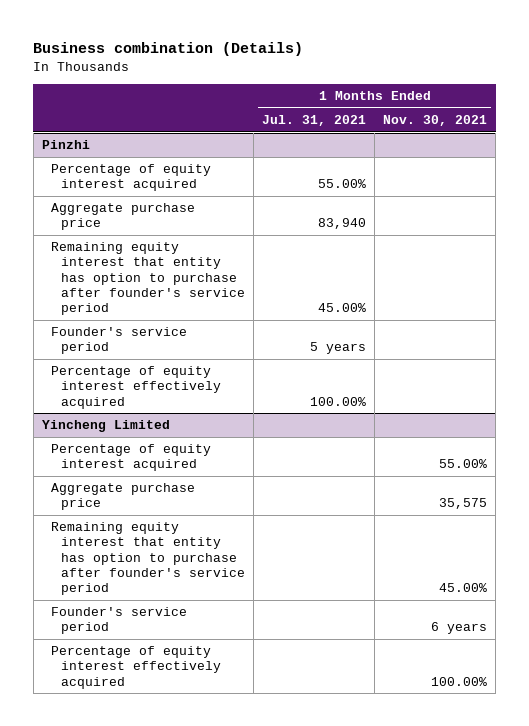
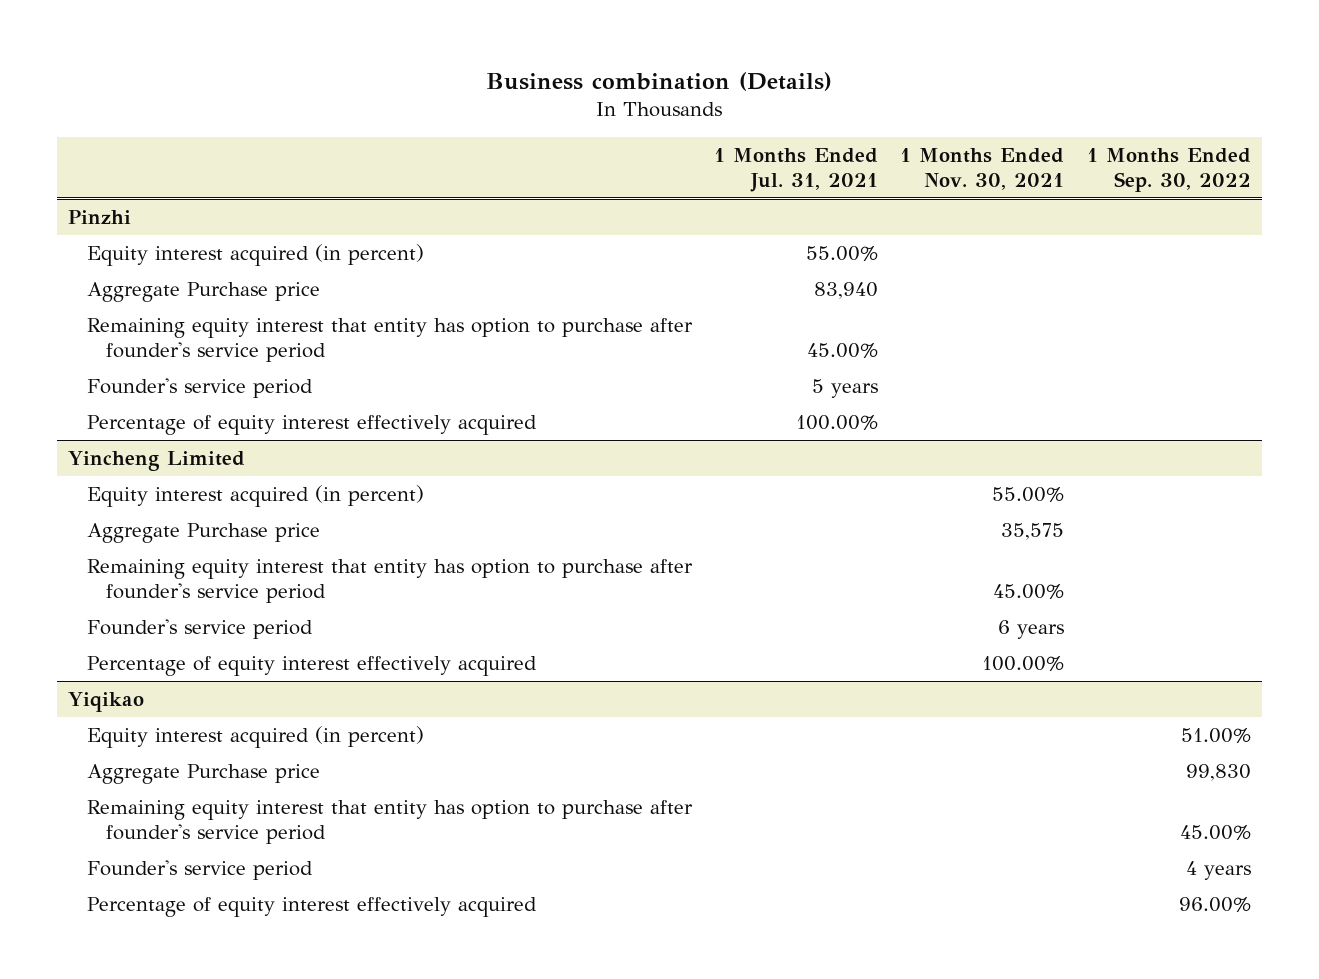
- | 1 Months Ended Jul. 31, 2021 | 1 Months Ended Nov. 30, 2021
+ | 1 Months Ended Jul. 31, 2021 | 1 Months Ended Nov. 30, 2021 | 1 Months Ended Sep. 30, 2022
@ Pinzhi
- Percentage of equity interest acquired | 55.00% |
- Aggregate purchase price | 83,940 |
+ Equity interest acquired (in percent) | 55.00% | |
+ Aggregate Purchase price | 83,940 | |
@ Yincheng Limited
- Percentage of equity interest acquired | | 55.00%
- Aggregate purchase price | | 35,575
+ Equity interest acquired (in percent) | | 55.00% |
+ Aggregate Purchase price | | 35,575 |
+ Yiqikao
+ Equity interest acquired (in percent) | | | 51.00%
+ Aggregate Purchase price | | | 99,830
+ Remaining equity interest that entity has option to purchase after founder's service period | | | 45.00%
+ Founder's service period | | | 4 years
+ Percentage of equity interest effectively acquired | | | 96.00%

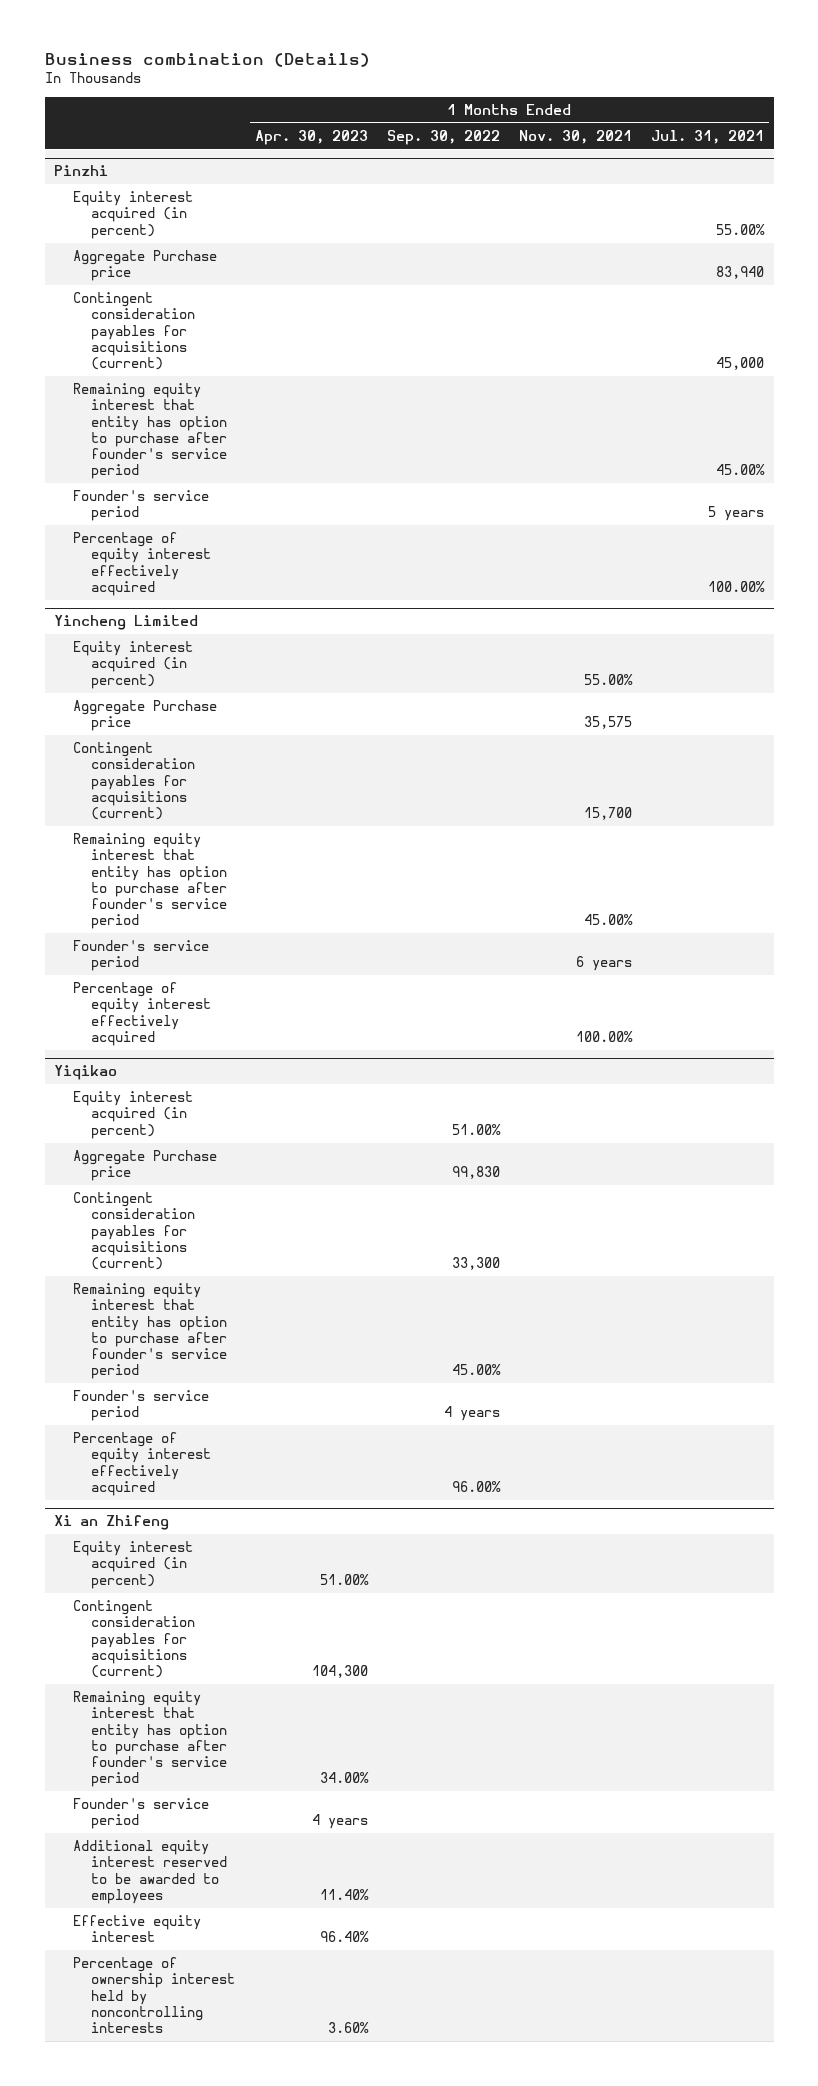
- | 1 Months Ended Jul. 31, 2021 | 1 Months Ended Nov. 30, 2021 | 1 Months Ended Sep. 30, 2022
+ | 1 Months Ended Apr. 30, 2023 | 1 Months Ended Sep. 30, 2022 | 1 Months Ended Nov. 30, 2021 | 1 Months Ended Jul. 31, 2021
@ Pinzhi
+ Contingent consideration payables for acquisitions (current) | | | | 45,000
@ Yincheng Limited
+ Contingent consideration payables for acquisitions (current) | | | 15,700 |
@ Yiqikao
+ Contingent consideration payables for acquisitions (current) | | 33,300 | |
+ Xi an Zhifeng
+ Equity interest acquired (in percent) | 51.00% | | |
+ Contingent consideration payables for acquisitions (current) | 104,300 | | |
+ Remaining equity interest that entity has option to purchase after founder's service period | 34.00% | | |
+ Founder's service period | 4 years | | |
+ Additional equity interest reserved to be awarded to employees | 11.40% | | |
+ Effective equity interest | 96.40% | | |
+ Percentage of ownership interest held by noncontrolling interests | 3.60% | | |

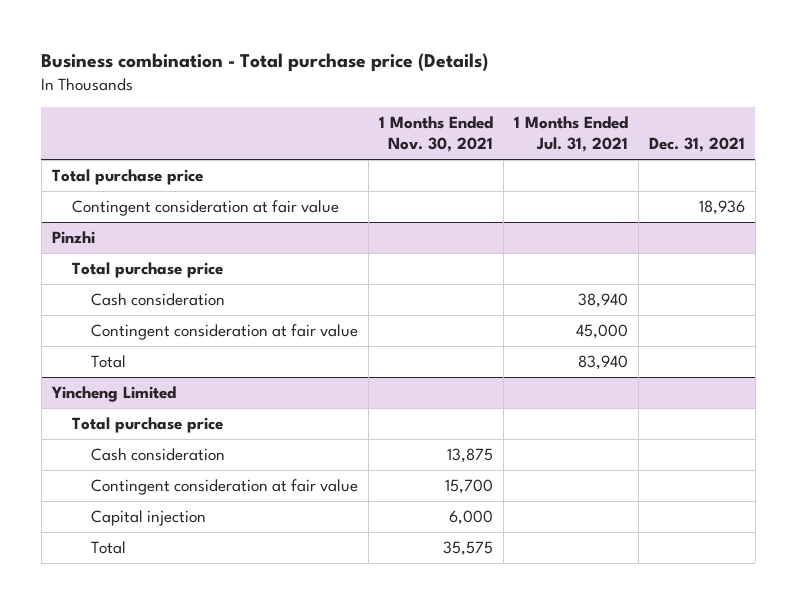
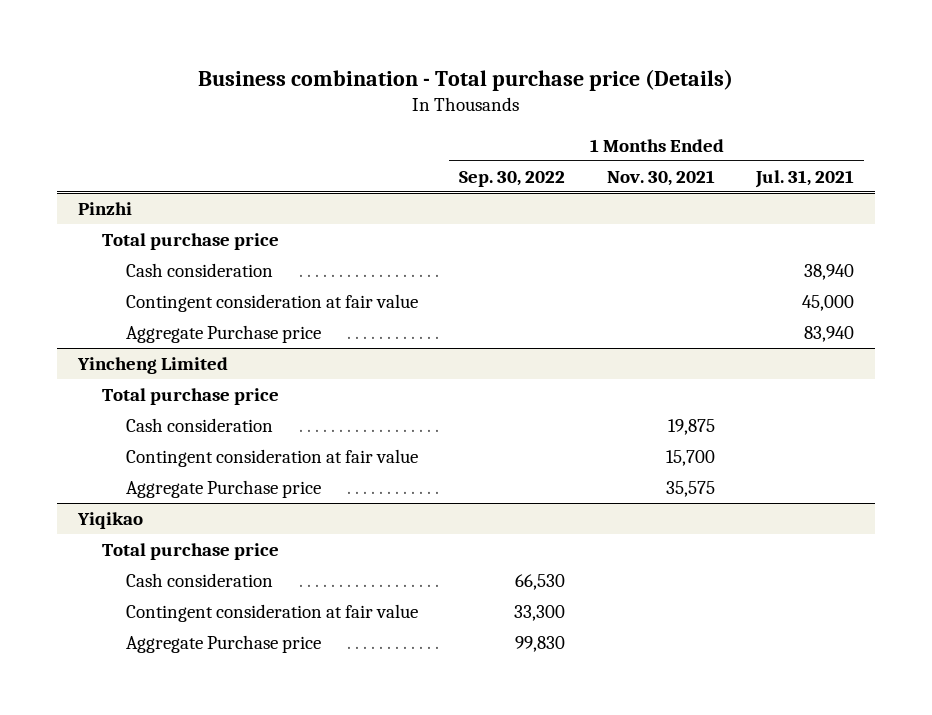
- | 1 Months Ended Nov. 30, 2021 | 1 Months Ended Jul. 31, 2021 | Dec. 31, 2021
+ | 1 Months Ended Sep. 30, 2022 | 1 Months Ended Nov. 30, 2021 | 1 Months Ended Jul. 31, 2021
- Total purchase price
- Contingent consideration at fair value | | | 18,936
@ Pinzhi
- Total | | 83,940 |
+ Aggregate Purchase price | | | 83,940
@ Yincheng Limited
- Cash consideration | 13,875 | |
+ Cash consideration | | 19,875 |
- Capital injection | 6,000 | |
- Total | 35,575 | |
+ Aggregate Purchase price | | 35,575 |
+ Yiqikao
+ Total purchase price
+ Cash consideration | 66,530 | |
+ Contingent consideration at fair value | 33,300 | |
+ Aggregate Purchase price | 99,830 | |

